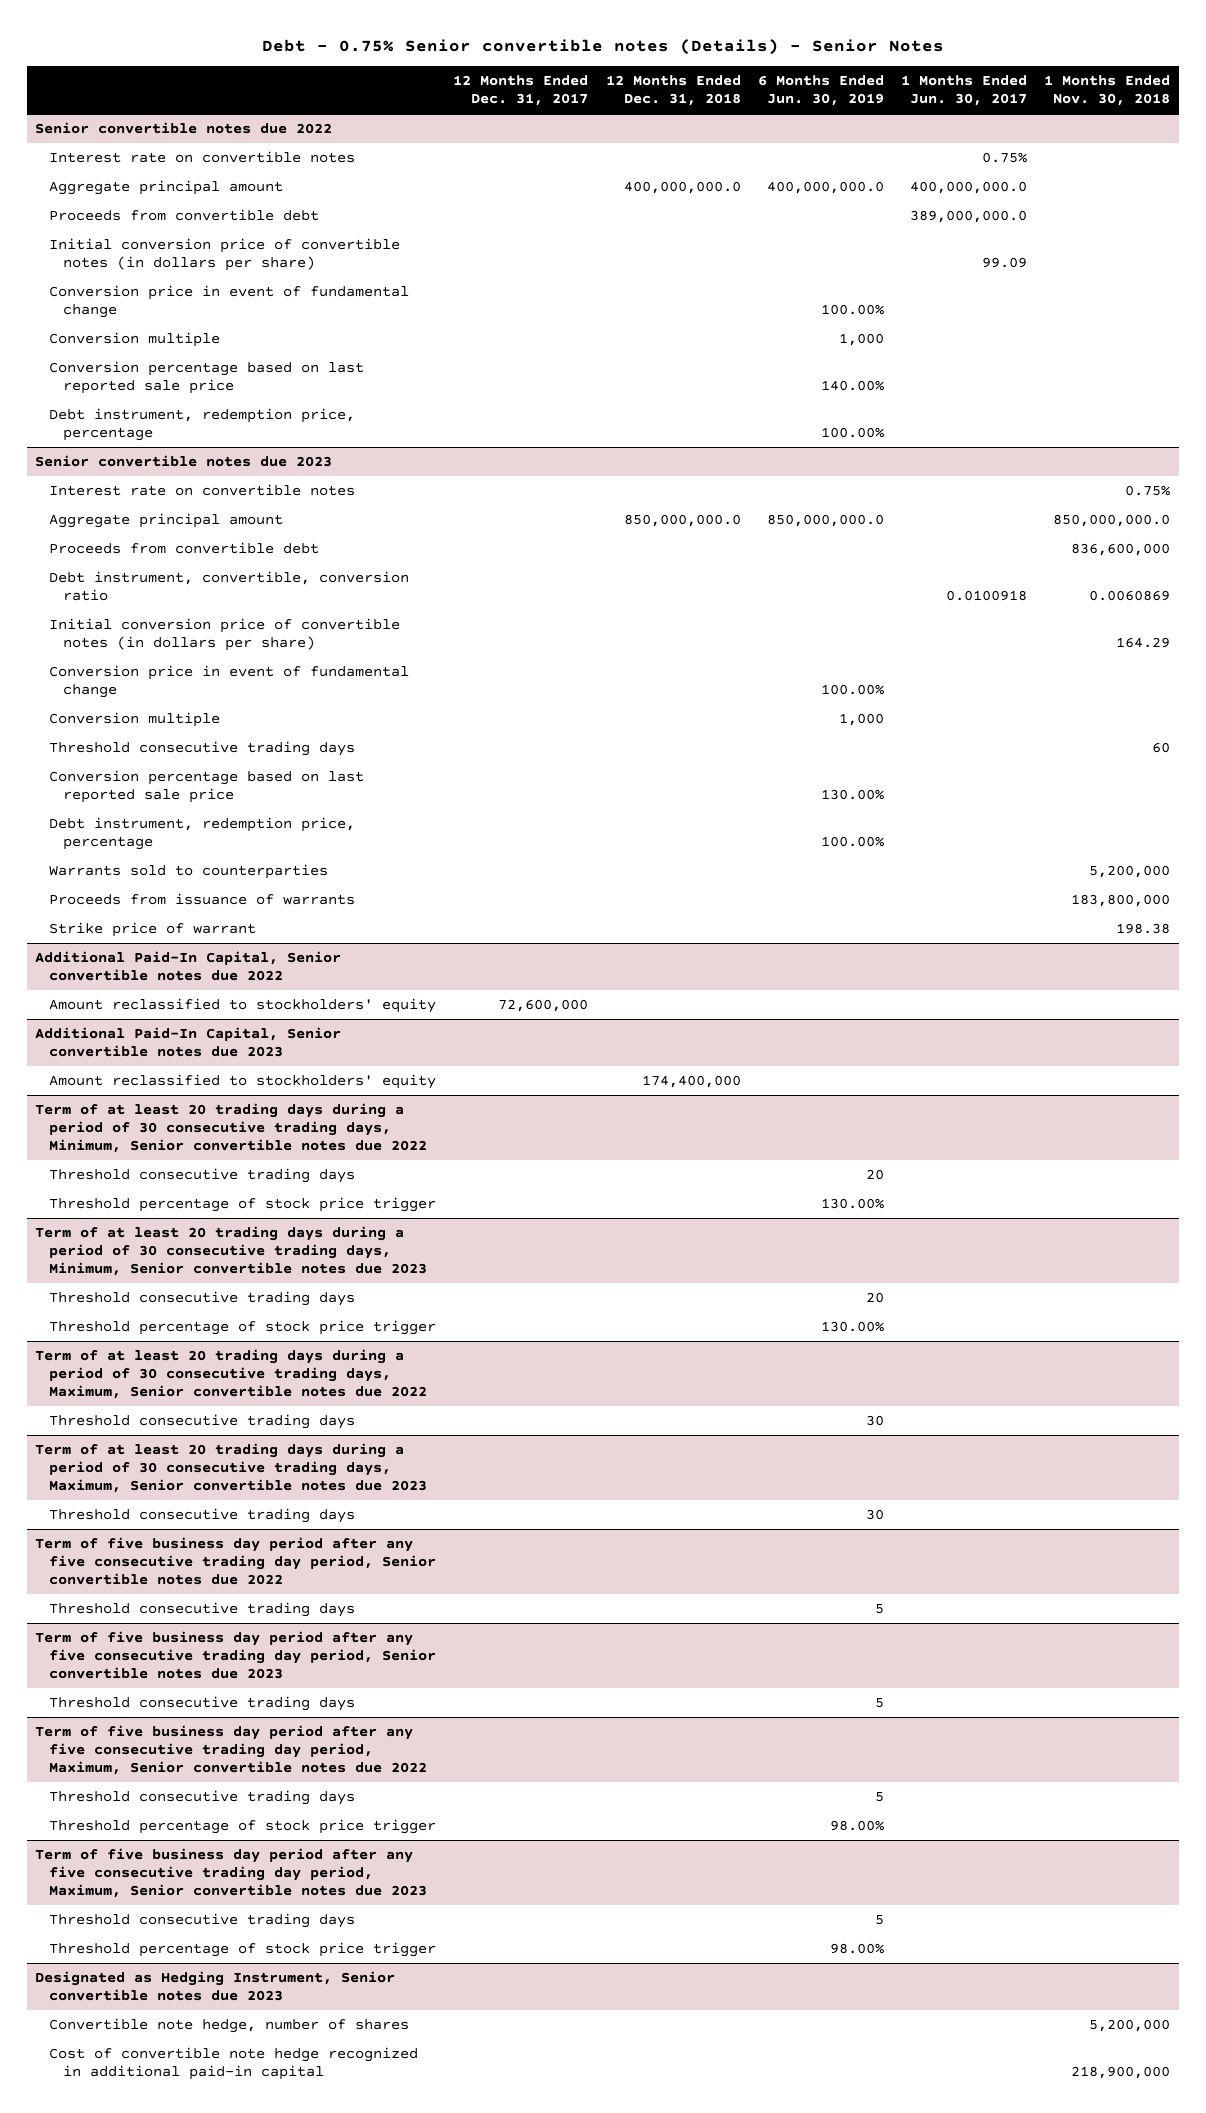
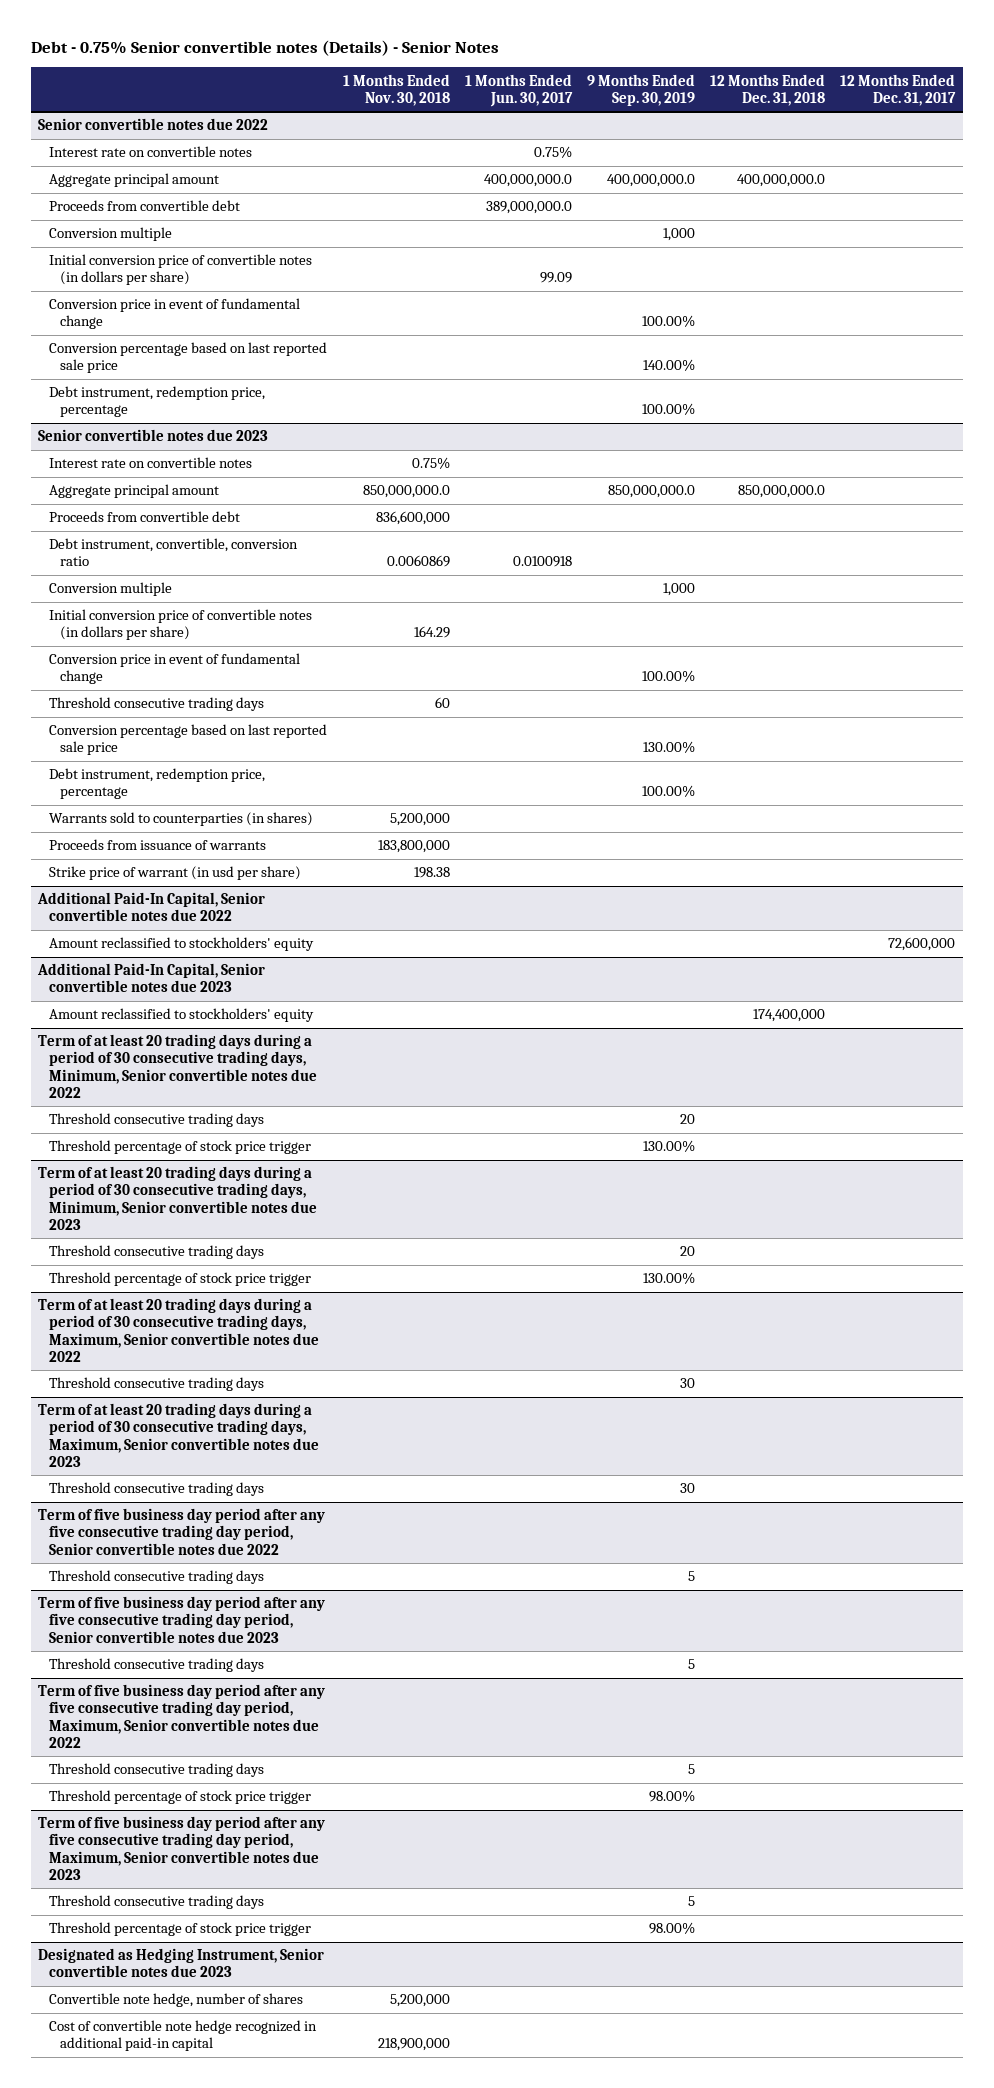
- | 12 Months Ended Dec. 31, 2017 | 12 Months Ended Dec. 31, 2018 | 6 Months Ended Jun. 30, 2019 | 1 Months Ended Jun. 30, 2017 | 1 Months Ended Nov. 30, 2018
+ | 1 Months Ended Nov. 30, 2018 | 1 Months Ended Jun. 30, 2017 | 9 Months Ended Sep. 30, 2019 | 12 Months Ended Dec. 31, 2018 | 12 Months Ended Dec. 31, 2017
@ Senior convertible notes due 2022
moved up: Conversion multiple | | | 1,000 | |
@ Senior convertible notes due 2023
moved up: Conversion multiple | | | 1,000 | |
- Warrants sold to counterparties | | | | | 5,200,000
+ Warrants sold to counterparties (in shares) | 5,200,000 | | | |
- Strike price of warrant | | | | | 198.38
+ Strike price of warrant (in usd per share) | 198.38 | | | |

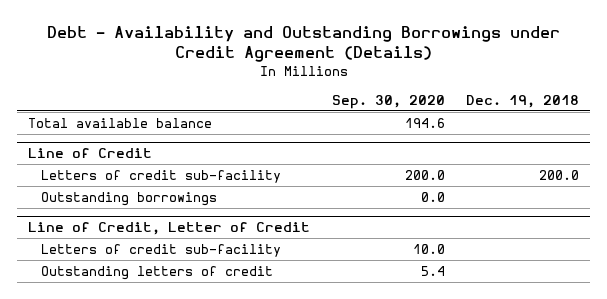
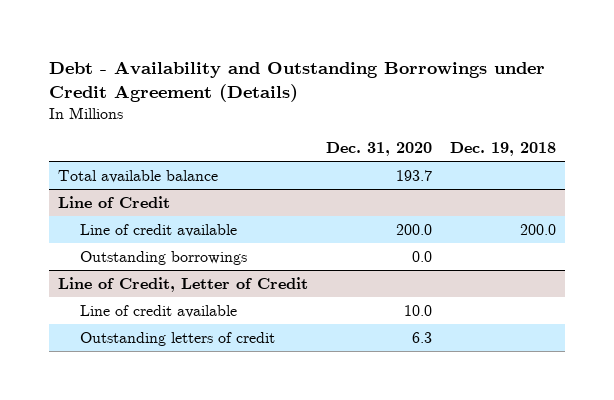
- | Sep. 30, 2020 | Dec. 19, 2018
+ | Dec. 31, 2020 | Dec. 19, 2018
@ Line of Credit
- Letters of credit sub-facility | 200.0 | 200.0
+ Line of credit available | 200.0 | 200.0
@ Line of Credit, Letter of Credit
- Letters of credit sub-facility | 10.0 |
+ Line of credit available | 10.0 |

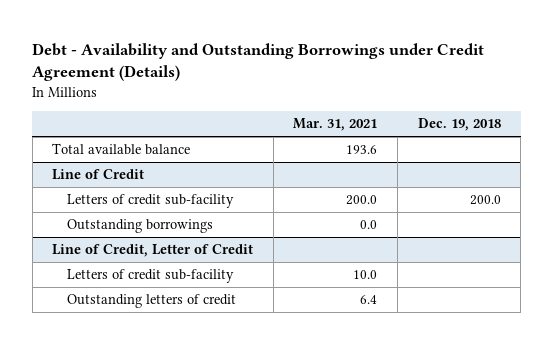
- | Dec. 31, 2020 | Dec. 19, 2018
+ | Mar. 31, 2021 | Dec. 19, 2018
@ Line of Credit
- Line of credit available | 200.0 | 200.0
+ Letters of credit sub-facility | 200.0 | 200.0
@ Line of Credit, Letter of Credit
- Line of credit available | 10.0 |
+ Letters of credit sub-facility | 10.0 |

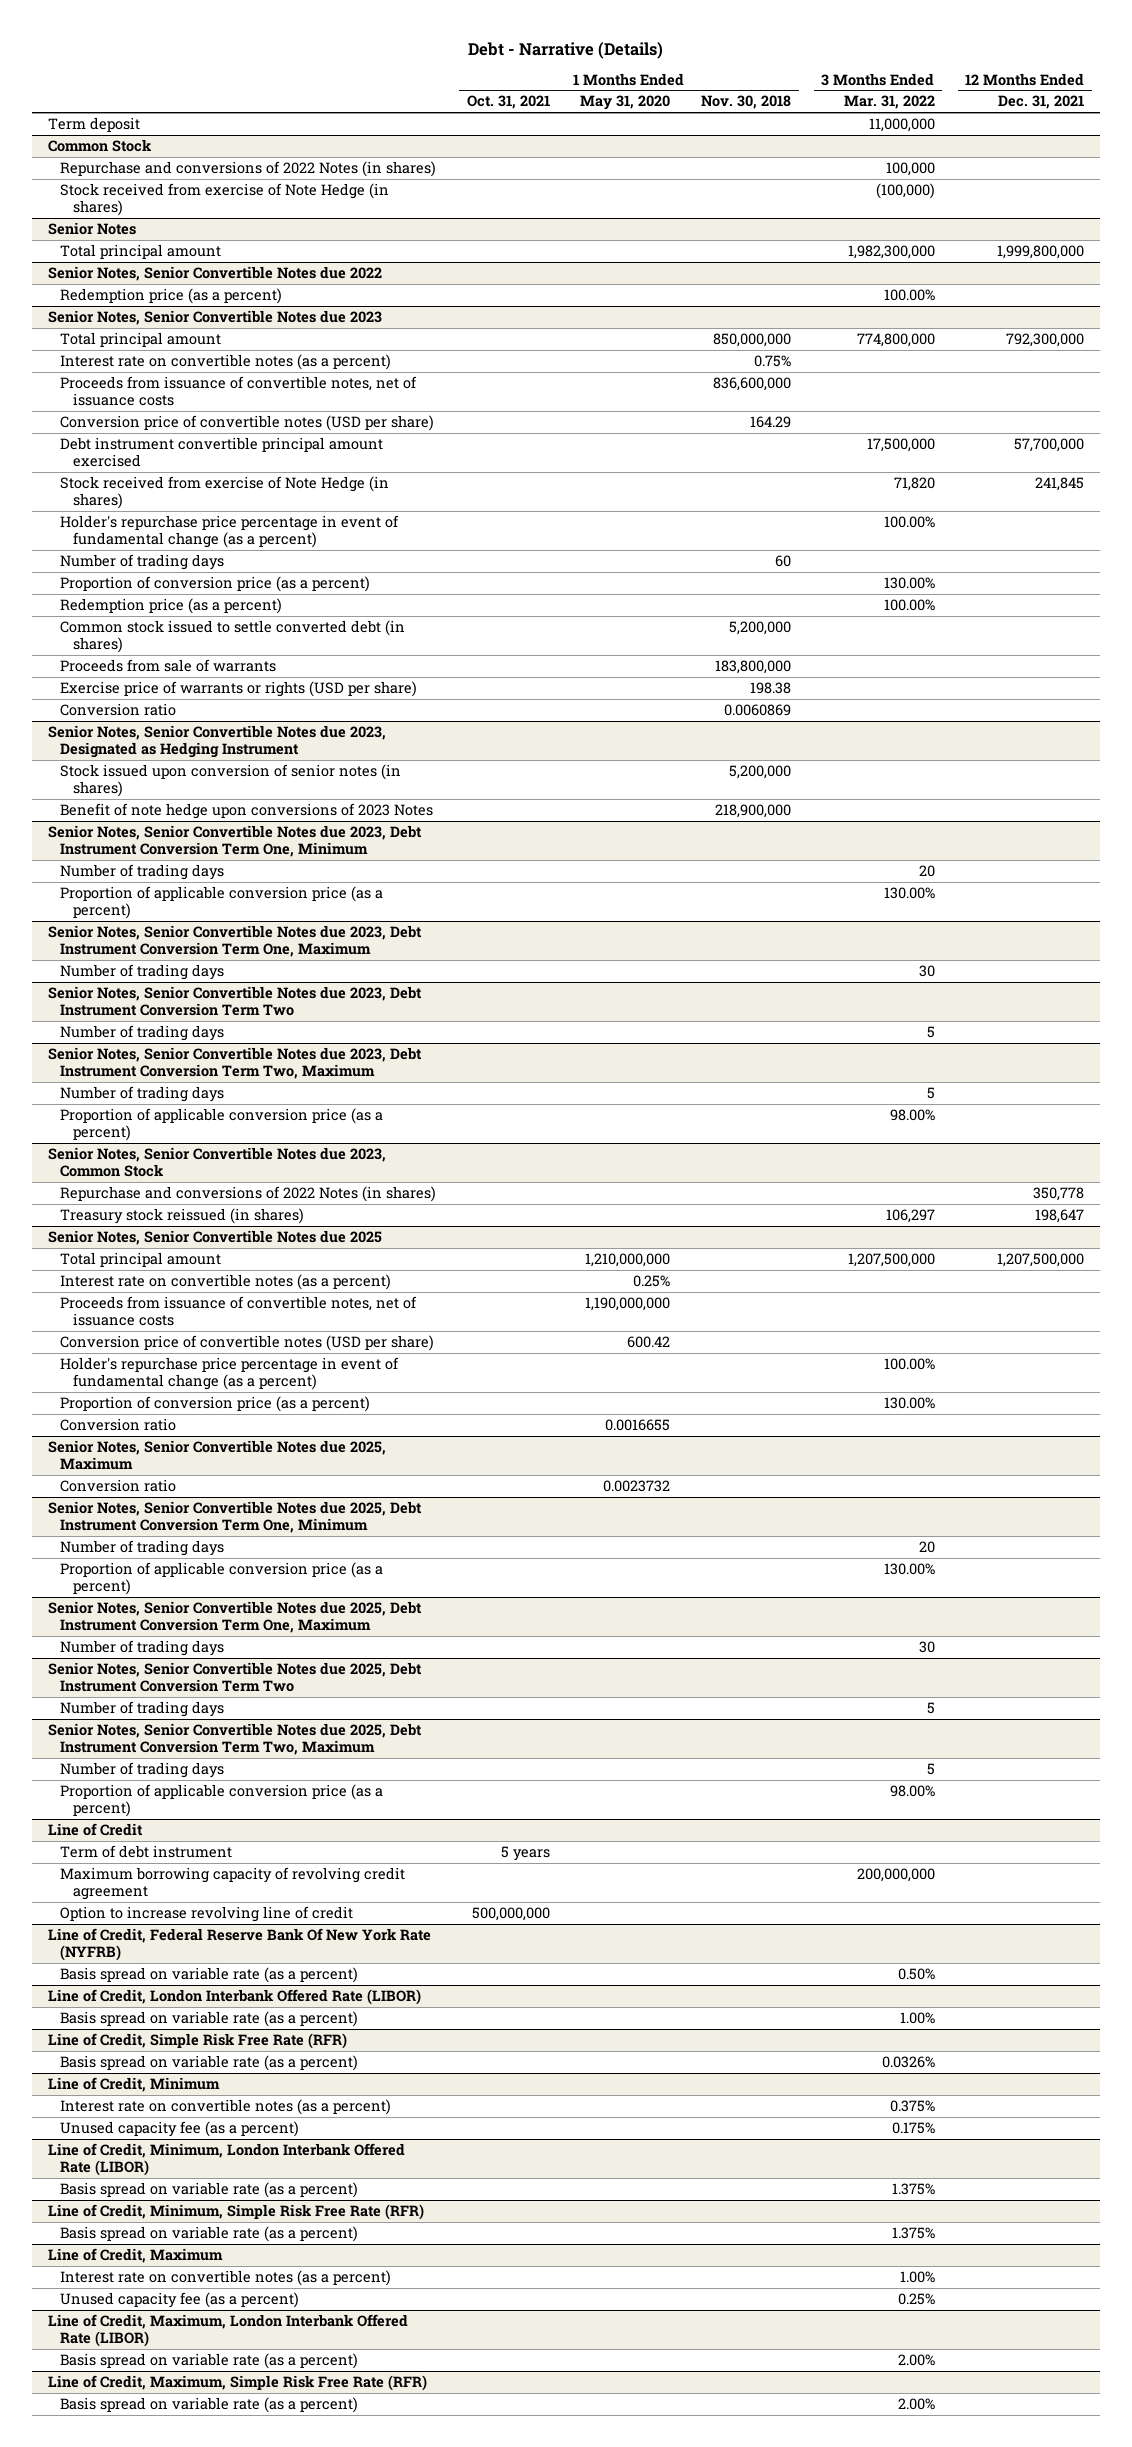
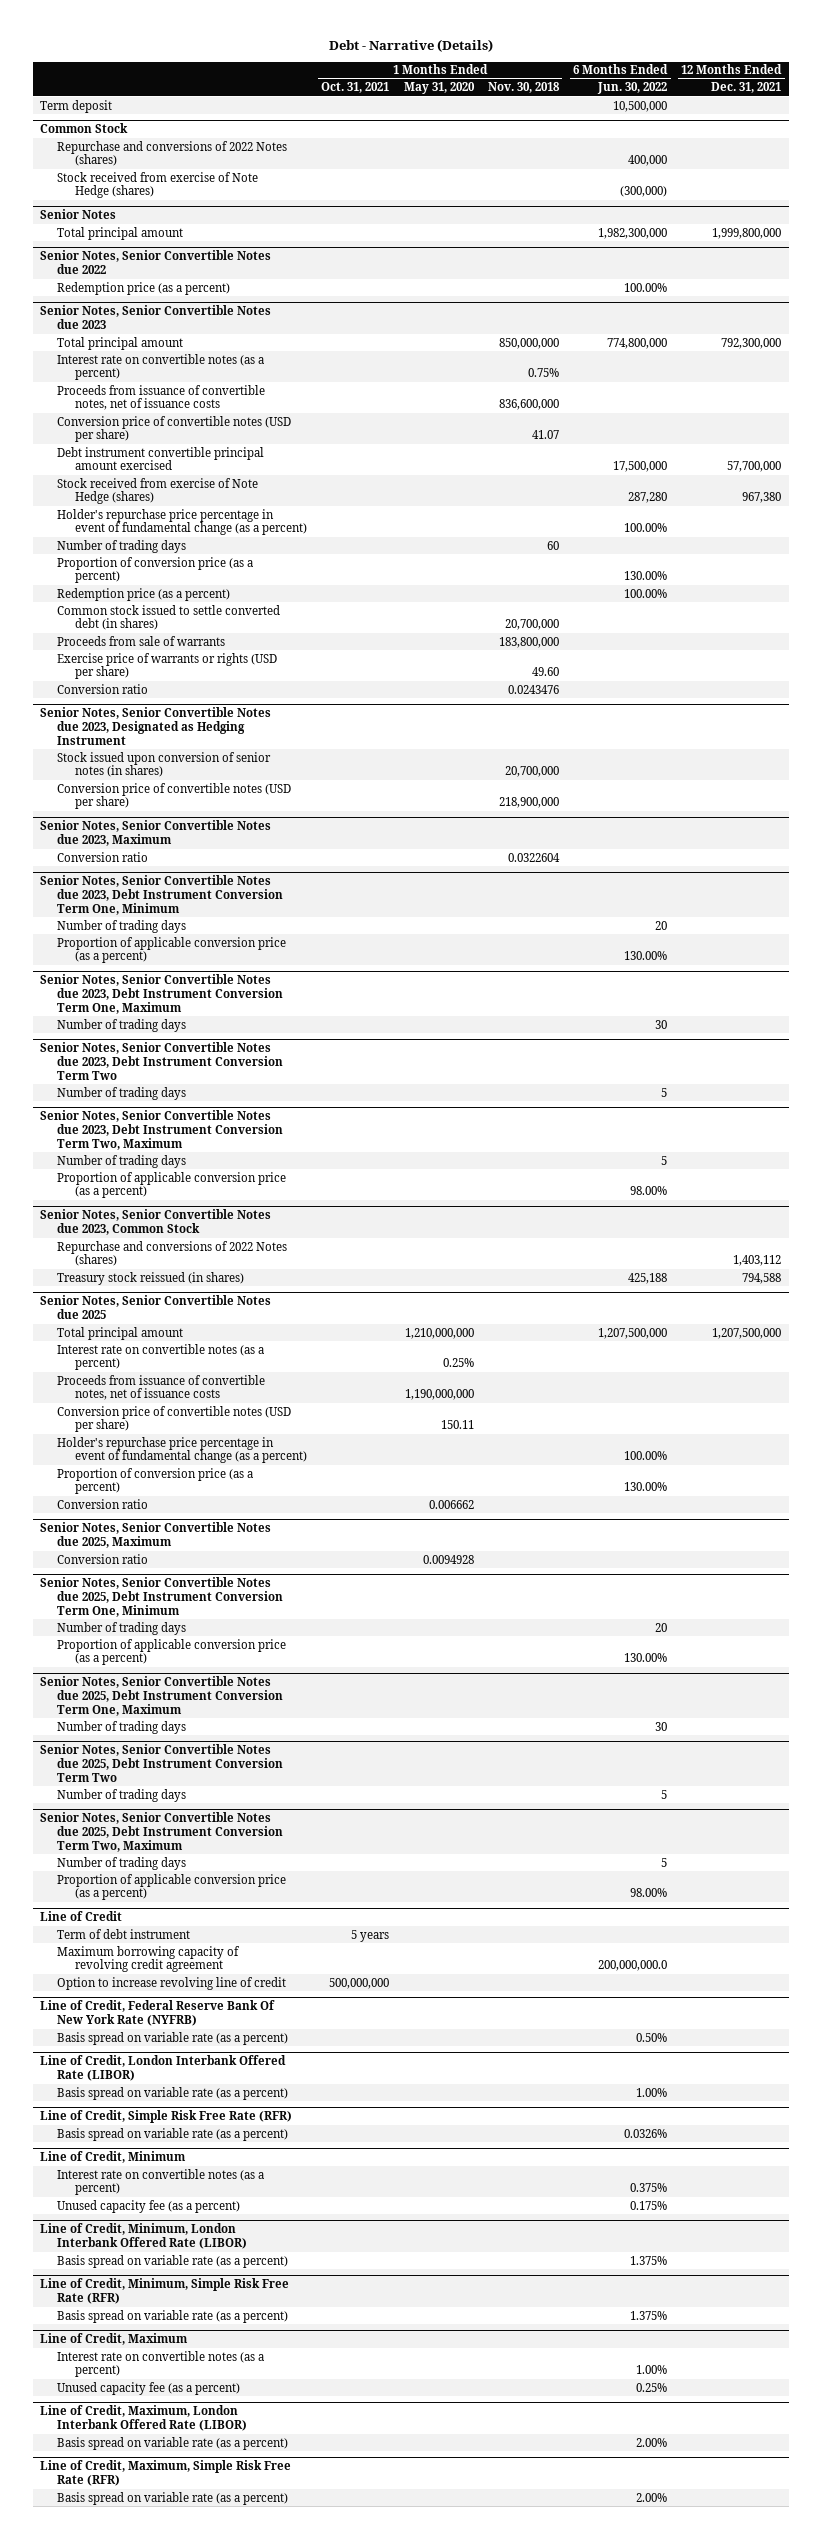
- | 1 Months Ended Oct. 31, 2021 | 1 Months Ended May 31, 2020 | 1 Months Ended Nov. 30, 2018 | 3 Months Ended Mar. 31, 2022 | 12 Months Ended Dec. 31, 2021
+ | 1 Months Ended Oct. 31, 2021 | 1 Months Ended May 31, 2020 | 1 Months Ended Nov. 30, 2018 | 6 Months Ended Jun. 30, 2022 | 12 Months Ended Dec. 31, 2021
@ Common Stock
- Repurchase and conversions of 2022 Notes (in shares) | | | | 100,000 |
- Stock received from exercise of Note Hedge (in shares) | | | | (100,000) |
+ Repurchase and conversions of 2022 Notes (shares) | | | | 400,000 |
+ Stock received from exercise of Note Hedge (shares) | | | | (300,000) |
@ Senior Notes, Senior Convertible Notes due 2023
- Conversion price of convertible notes (USD per share) | | | 164.29 | |
+ Conversion price of convertible notes (USD per share) | | | 41.07 | |
- Stock received from exercise of Note Hedge (in shares) | | | | 71,820 | 241,845
+ Stock received from exercise of Note Hedge (shares) | | | | 287,280 | 967,380
- Common stock issued to settle converted debt (in shares) | | | 5,200,000 | |
+ Common stock issued to settle converted debt (in shares) | | | 20,700,000 | |
- Exercise price of warrants or rights (USD per share) | | | 198.38 | |
- Conversion ratio | | | 0.0060869 | |
+ Exercise price of warrants or rights (USD per share) | | | 49.60 | |
+ Conversion ratio | | | 0.0243476 | |
@ Senior Notes, Senior Convertible Notes due 2023, Designated as Hedging Instrument
- Stock issued upon conversion of senior notes (in shares) | | | 5,200,000 | |
- Benefit of note hedge upon conversions of 2023 Notes | | | 218,900,000 | |
+ Stock issued upon conversion of senior notes (in shares) | | | 20,700,000 | |
+ Conversion price of convertible notes (USD per share) | | | 218,900,000 | |
+ Senior Notes, Senior Convertible Notes due 2023, Maximum
+ Conversion ratio | | | 0.0322604 | |
@ Senior Notes, Senior Convertible Notes due 2023, Common Stock
- Repurchase and conversions of 2022 Notes (in shares) | | | | | 350,778
- Treasury stock reissued (in shares) | | | | 106,297 | 198,647
+ Repurchase and conversions of 2022 Notes (shares) | | | | | 1,403,112
+ Treasury stock reissued (in shares) | | | | 425,188 | 794,588
@ Senior Notes, Senior Convertible Notes due 2025
- Conversion price of convertible notes (USD per share) | | 600.42 | | |
+ Conversion price of convertible notes (USD per share) | | 150.11 | | |
- Conversion ratio | | 0.0016655 | | |
+ Conversion ratio | | 0.006662 | | |
@ Senior Notes, Senior Convertible Notes due 2025, Maximum
- Conversion ratio | | 0.0023732 | | |
+ Conversion ratio | | 0.0094928 | | |

